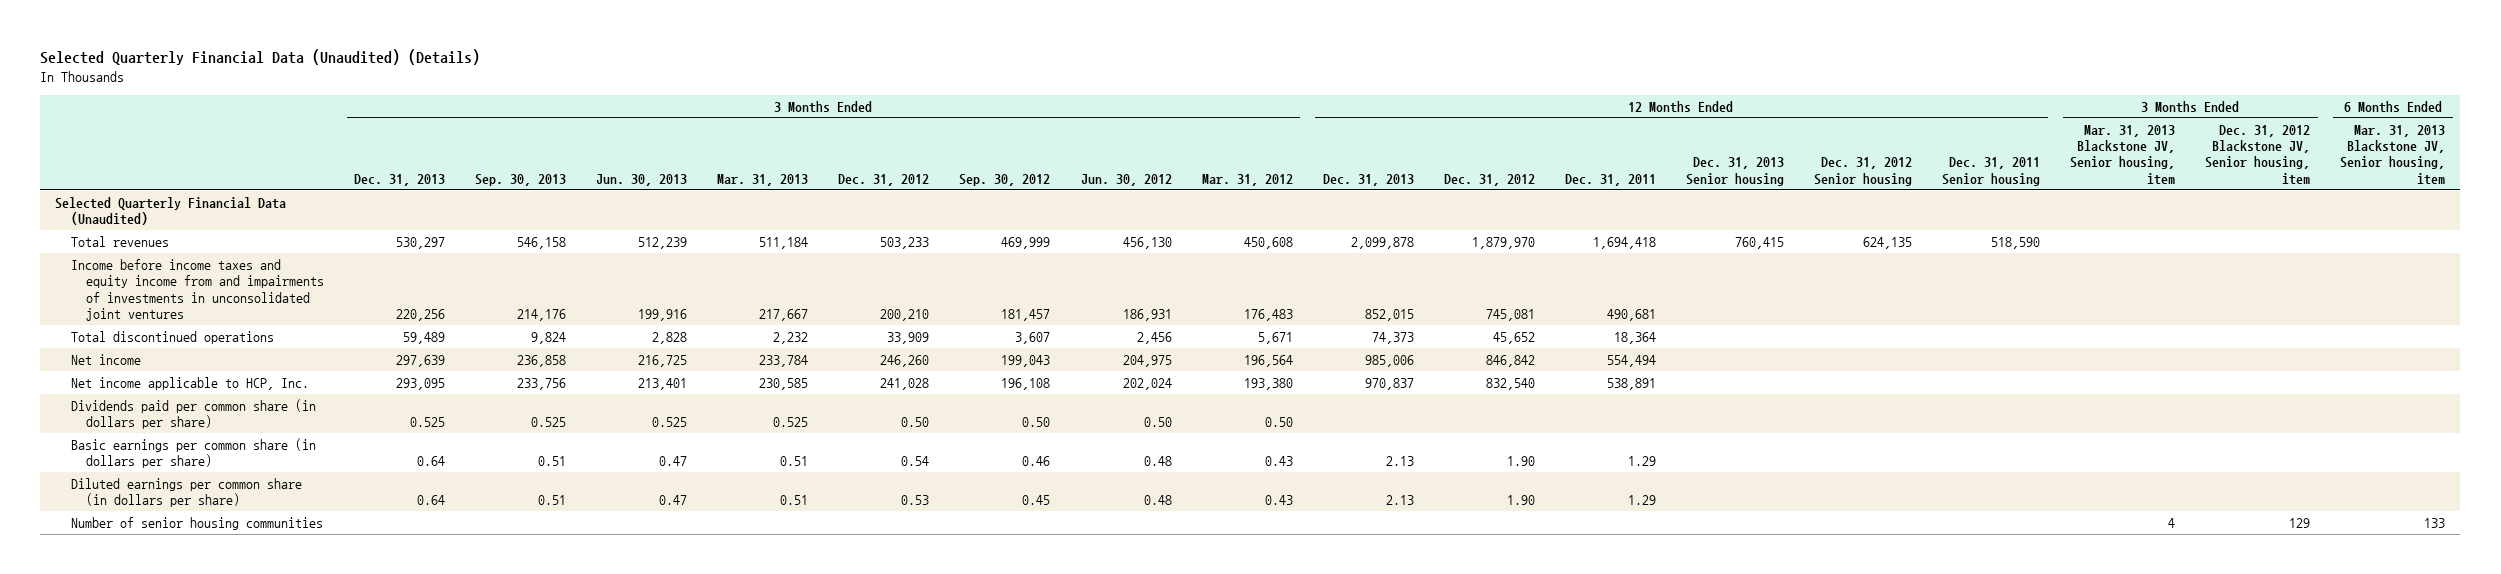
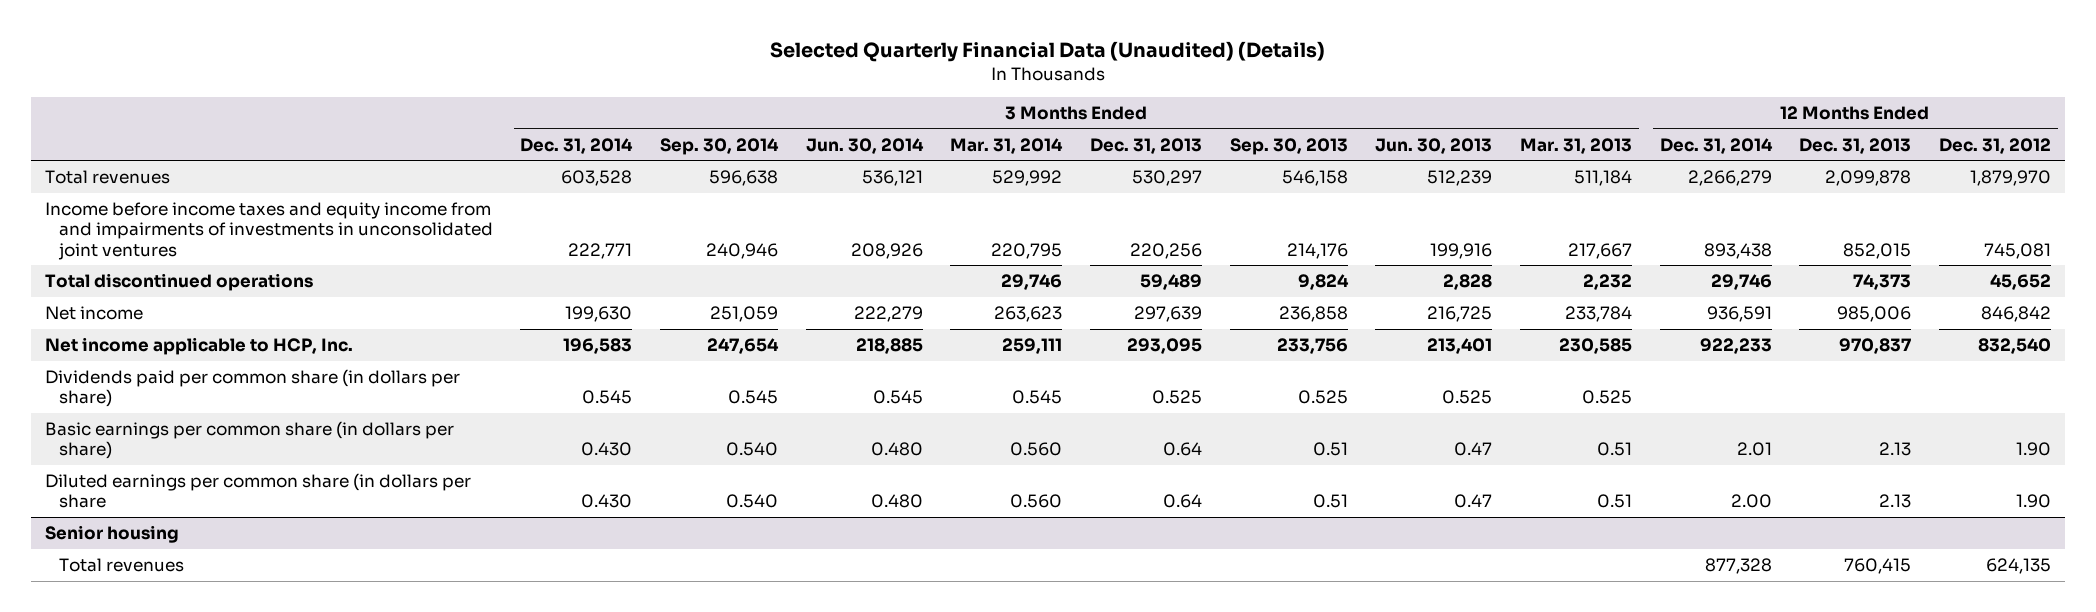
- | 3 Months Ended Dec. 31, 2013 | 3 Months Ended Sep. 30, 2013 | 3 Months Ended Jun. 30, 2013 | 3 Months Ended Mar. 31, 2013 | 3 Months Ended Dec. 31, 2012 | 3 Months Ended Sep. 30, 2012 | 3 Months Ended Jun. 30, 2012 | 3 Months Ended Mar. 31, 2012 | 12 Months Ended Dec. 31, 2013 | 12 Months Ended Dec. 31, 2012 | 12 Months Ended Dec. 31, 2011 | 12 Months Ended Dec. 31, 2013 Senior housing | 12 Months Ended Dec. 31, 2012 Senior housing | 12 Months Ended Dec. 31, 2011 Senior housing | 3 Months Ended Mar. 31, 2013 Blackstone JV, Senior housing, item | 3 Months Ended Dec. 31, 2012 Blackstone JV, Senior housing, item | 6 Months Ended Mar. 31, 2013 Blackstone JV, Senior housing, item
+ | 3 Months Ended Dec. 31, 2014 | 3 Months Ended Sep. 30, 2014 | 3 Months Ended Jun. 30, 2014 | 3 Months Ended Mar. 31, 2014 | 3 Months Ended Dec. 31, 2013 | 3 Months Ended Sep. 30, 2013 | 3 Months Ended Jun. 30, 2013 | 3 Months Ended Mar. 31, 2013 | 12 Months Ended Dec. 31, 2014 | 12 Months Ended Dec. 31, 2013 | 12 Months Ended Dec. 31, 2012
- Selected Quarterly Financial Data (Unaudited)
- Diluted earnings per common share (in dollars per share) | 0.64 | 0.51 | 0.47 | 0.51 | 0.53 | 0.45 | 0.48 | 0.43 | 2.13 | 1.90 | 1.29 | | | | | |
- Number of senior housing communities | | | | | | | | | | | | | | | 4 | 129 | 133
+ Diluted earnings per common share (in dollars per share | 0.430 | 0.540 | 0.480 | 0.560 | 0.64 | 0.51 | 0.47 | 0.51 | 2.00 | 2.13 | 1.90
+ Senior housing
+ Total revenues | | | | | | | | | 877,328 | 760,415 | 624,135

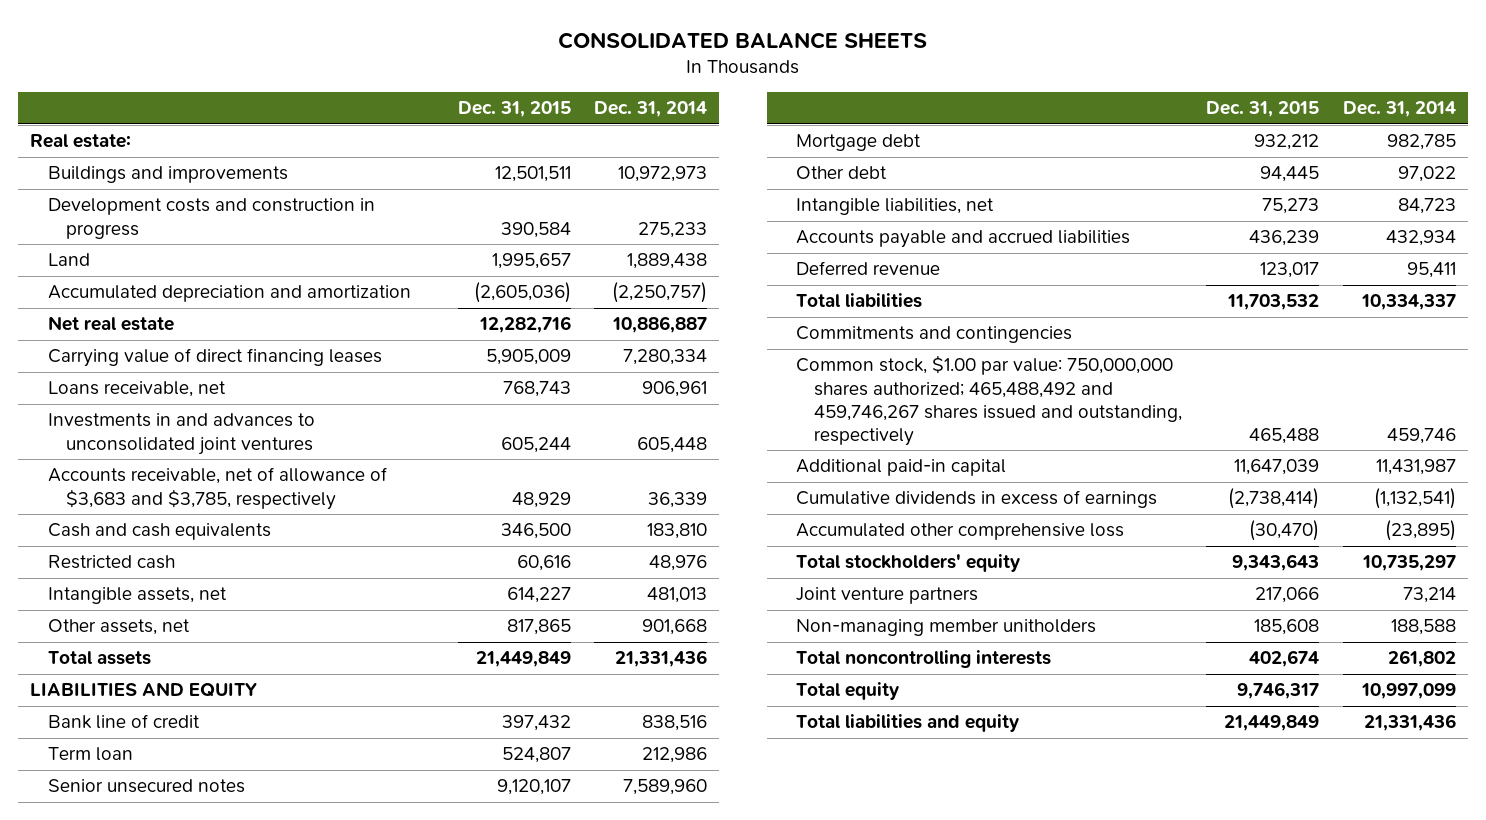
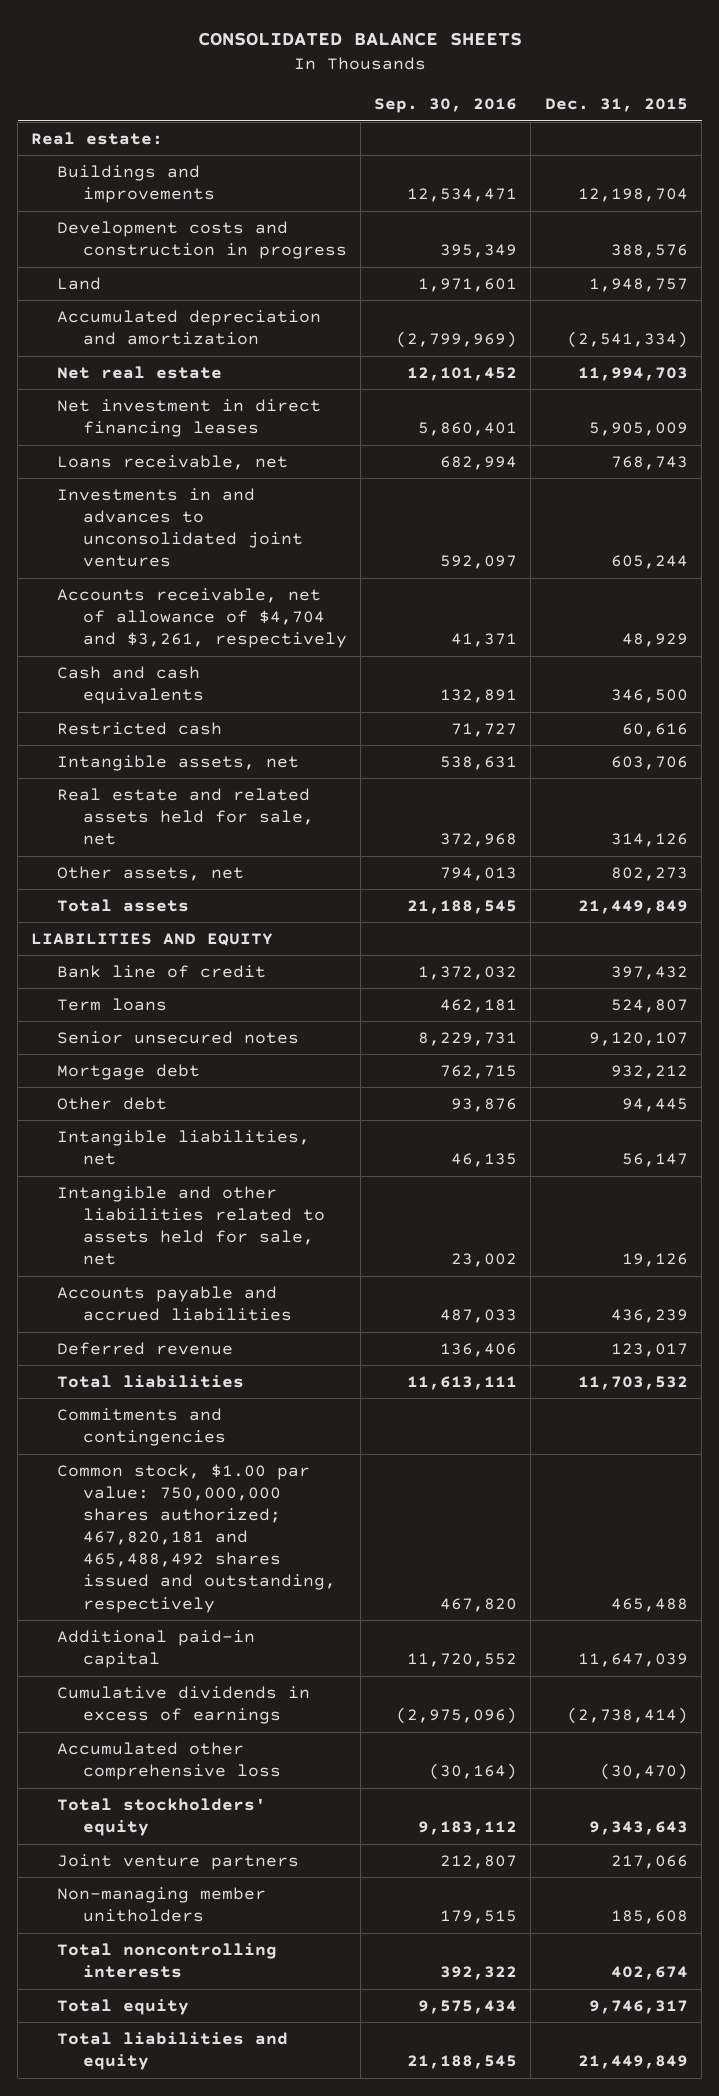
- | Dec. 31, 2015 | Dec. 31, 2014
+ | Sep. 30, 2016 | Dec. 31, 2015
- Buildings and improvements | 12,501,511 | 10,972,973
- Development costs and construction in progress | 390,584 | 275,233
- Land | 1,995,657 | 1,889,438
- Accumulated depreciation and amortization | (2,605,036) | (2,250,757)
- Net real estate | 12,282,716 | 10,886,887
- Carrying value of direct financing leases | 5,905,009 | 7,280,334
+ Buildings and improvements | 12,534,471 | 12,198,704
+ Development costs and construction in progress | 395,349 | 388,576
+ Land | 1,971,601 | 1,948,757
+ Accumulated depreciation and amortization | (2,799,969) | (2,541,334)
+ Net real estate | 12,101,452 | 11,994,703
+ Net investment in direct financing leases | 5,860,401 | 5,905,009
- Accounts receivable, net of allowance of $3,683 and $3,785, respectively | 48,929 | 36,339
+ Accounts receivable, net of allowance of $4,704 and $3,261, respectively | 41,371 | 48,929
- Intangible assets, net | 614,227 | 481,013
- Other assets, net | 817,865 | 901,668
+ Intangible assets, net | 538,631 | 603,706
+ Real estate and related assets held for sale, net | 372,968 | 314,126
+ Other assets, net | 794,013 | 802,273
- Term loan | 524,807 | 212,986
+ Term loans | 462,181 | 524,807
- Intangible liabilities, net | 75,273 | 84,723
+ Intangible liabilities, net | 46,135 | 56,147
+ Intangible and other liabilities related to assets held for sale, net | 23,002 | 19,126
- Common stock, $1.00 par value: 750,000,000 shares authorized; 465,488,492 and 459,746,267 shares issued and outstanding, respectively | 465,488 | 459,746
+ Common stock, $1.00 par value: 750,000,000 shares authorized; 467,820,181 and 465,488,492 shares issued and outstanding, respectively | 467,820 | 465,488

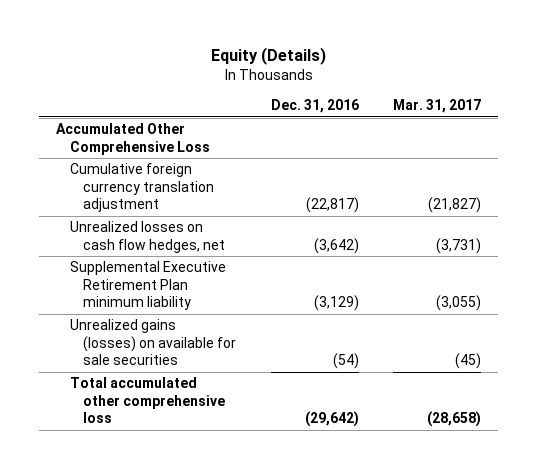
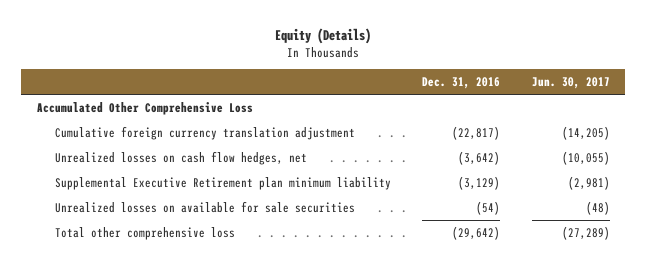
- | Dec. 31, 2016 | Mar. 31, 2017
+ | Dec. 31, 2016 | Jun. 30, 2017
- Supplemental Executive Retirement Plan minimum liability | (3,129) | (3,055)
- Unrealized gains (losses) on available for sale securities | (54) | (45)
- Total accumulated other comprehensive loss | (29,642) | (28,658)
+ Supplemental Executive Retirement plan minimum liability | (3,129) | (2,981)
+ Unrealized losses on available for sale securities | (54) | (48)
+ Total other comprehensive loss | (29,642) | (27,289)

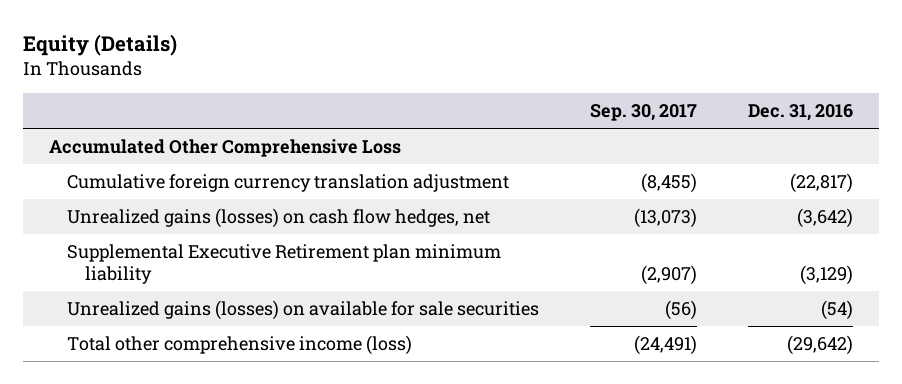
- | Dec. 31, 2016 | Jun. 30, 2017
+ | Sep. 30, 2017 | Dec. 31, 2016
- Unrealized losses on cash flow hedges, net | (3,642) | (10,055)
+ Unrealized gains (losses) on cash flow hedges, net | (13,073) | (3,642)
- Unrealized losses on available for sale securities | (54) | (48)
- Total other comprehensive loss | (29,642) | (27,289)
+ Unrealized gains (losses) on available for sale securities | (56) | (54)
+ Total other comprehensive income (loss) | (24,491) | (29,642)

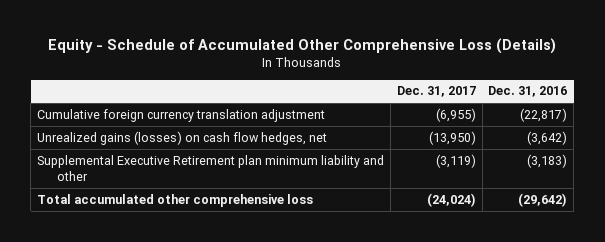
- Equity (Details)
+ Equity - Schedule of Accumulated Other Comprehensive Loss (Details)
- | Sep. 30, 2017 | Dec. 31, 2016
+ | Dec. 31, 2017 | Dec. 31, 2016
- Accumulated Other Comprehensive Loss
- Supplemental Executive Retirement plan minimum liability | (2,907) | (3,129)
- Unrealized gains (losses) on available for sale securities | (56) | (54)
- Total other comprehensive income (loss) | (24,491) | (29,642)
+ Supplemental Executive Retirement plan minimum liability and other | (3,119) | (3,183)
+ Total accumulated other comprehensive loss | (24,024) | (29,642)

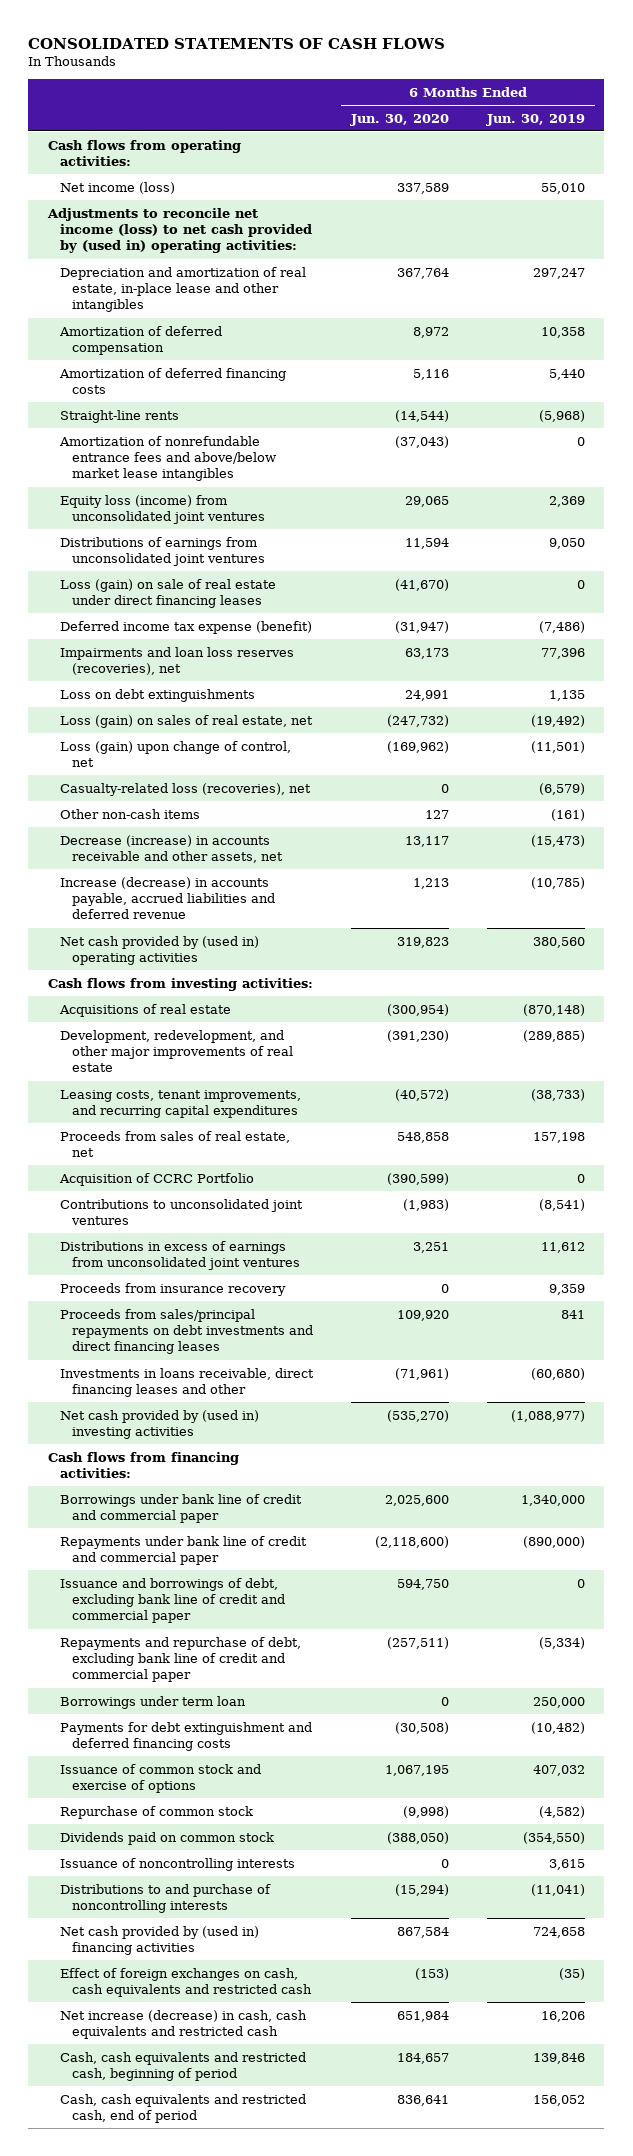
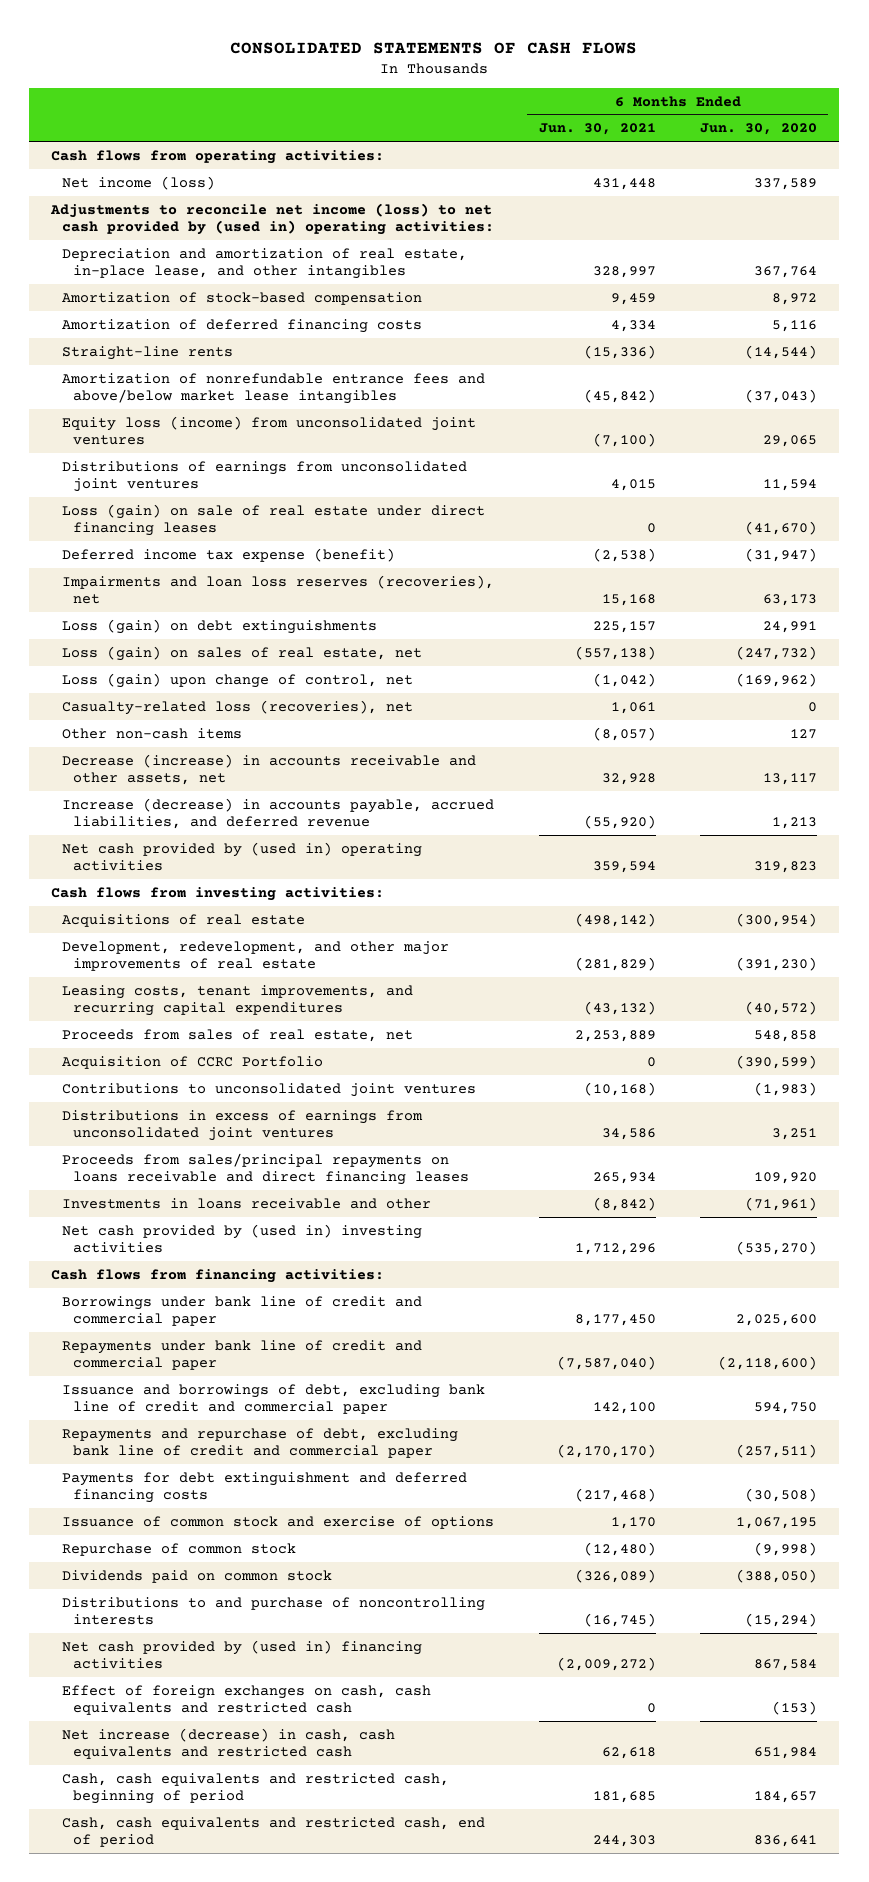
- | 6 Months Ended Jun. 30, 2020 | 6 Months Ended Jun. 30, 2019
+ | 6 Months Ended Jun. 30, 2021 | 6 Months Ended Jun. 30, 2020
- Depreciation and amortization of real estate, in-place lease and other intangibles | 367,764 | 297,247
- Amortization of deferred compensation | 8,972 | 10,358
+ Depreciation and amortization of real estate, in-place lease, and other intangibles | 328,997 | 367,764
+ Amortization of stock-based compensation | 9,459 | 8,972
- Loss on debt extinguishments | 24,991 | 1,135
+ Loss (gain) on debt extinguishments | 225,157 | 24,991
- Increase (decrease) in accounts payable, accrued liabilities and deferred revenue | 1,213 | (10,785)
+ Increase (decrease) in accounts payable, accrued liabilities, and deferred revenue | (55,920) | 1,213
- Proceeds from insurance recovery | 0 | 9,359
- Proceeds from sales/principal repayments on debt investments and direct financing leases | 109,920 | 841
- Investments in loans receivable, direct financing leases and other | (71,961) | (60,680)
+ Proceeds from sales/principal repayments on loans receivable and direct financing leases | 265,934 | 109,920
+ Investments in loans receivable and other | (8,842) | (71,961)
- Borrowings under term loan | 0 | 250,000
- Issuance of noncontrolling interests | 0 | 3,615

